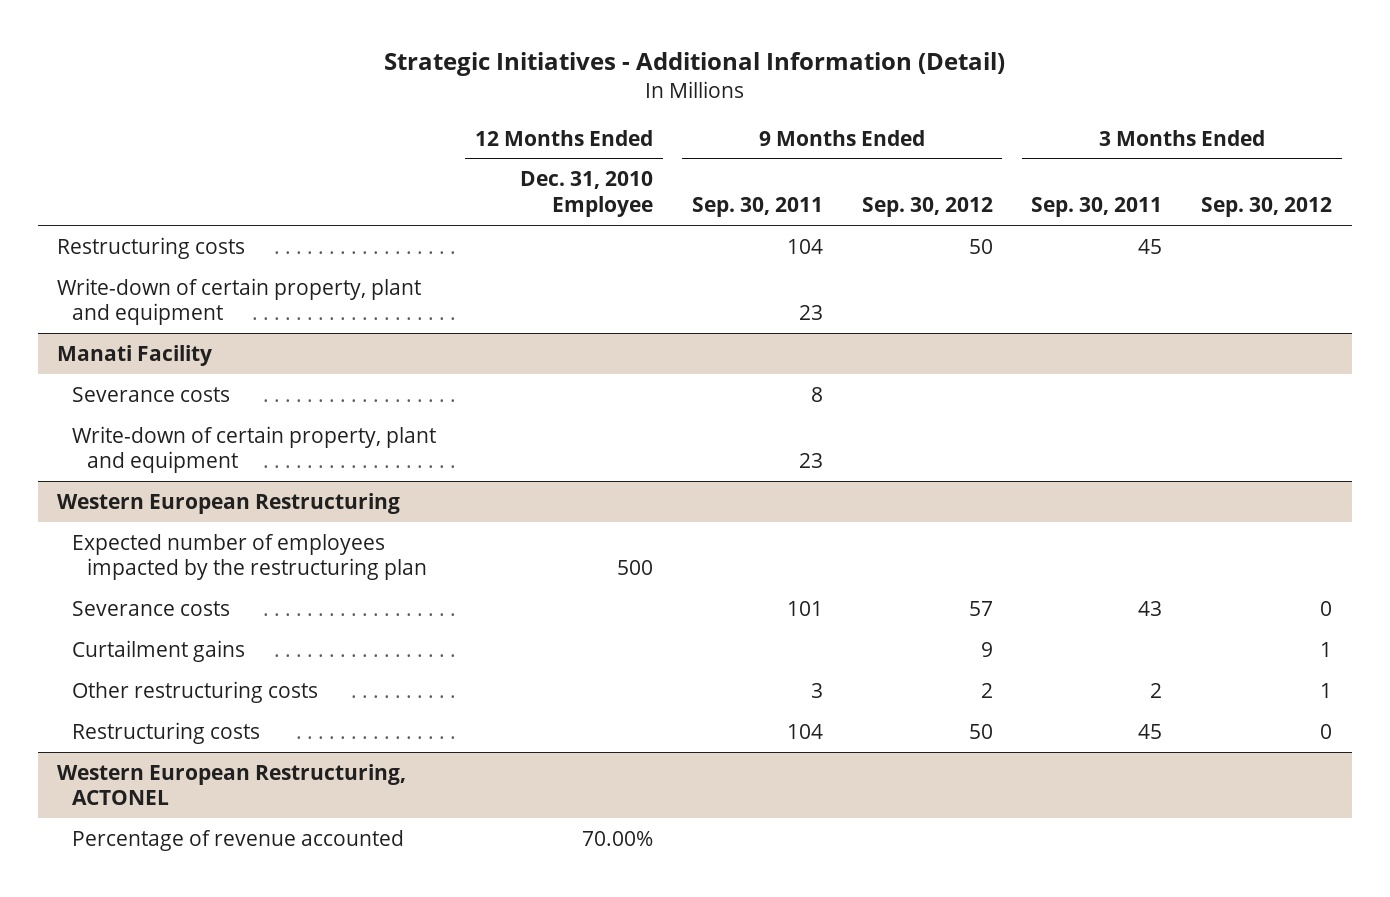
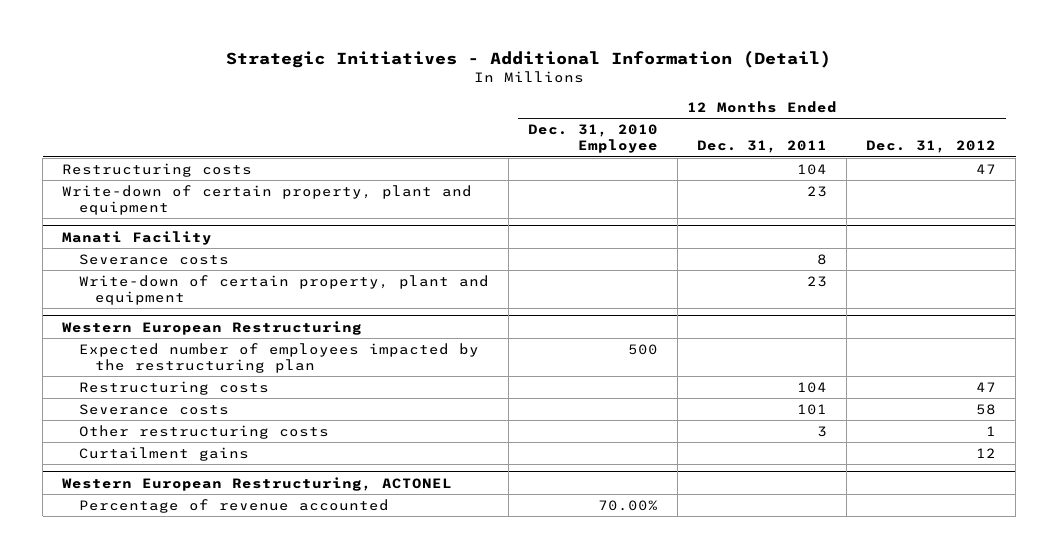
- | 12 Months Ended Dec. 31, 2010 Employee | 9 Months Ended Sep. 30, 2011 | 9 Months Ended Sep. 30, 2012 | 3 Months Ended Sep. 30, 2011 | 3 Months Ended Sep. 30, 2012
+ | 12 Months Ended Dec. 31, 2010 Employee | 12 Months Ended Dec. 31, 2011 | 12 Months Ended Dec. 31, 2012
@ Western European Restructuring
moved up: Restructuring costs | | 104 | 47
moved down: Curtailment gains | | | 12

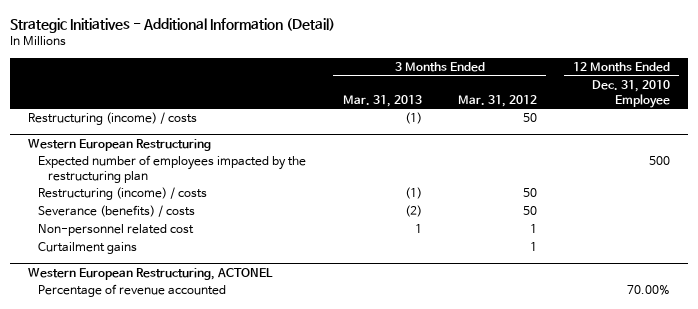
- | 12 Months Ended Dec. 31, 2010 Employee | 12 Months Ended Dec. 31, 2011 | 12 Months Ended Dec. 31, 2012
+ | 3 Months Ended Mar. 31, 2013 | 3 Months Ended Mar. 31, 2012 | 12 Months Ended Dec. 31, 2010 Employee
- Restructuring costs | | 104 | 47
- Write-down of certain property, plant and equipment | | 23 |
- Manati Facility
- Severance costs | | 8 |
- Write-down of certain property, plant and equipment | | 23 |
+ Restructuring (income) / costs | (1) | 50 |
@ Western European Restructuring
- Restructuring costs | | 104 | 47
- Severance costs | | 101 | 58
- Other restructuring costs | | 3 | 1
+ Restructuring (income) / costs | (1) | 50 |
+ Severance (benefits) / costs | (2) | 50 |
+ Non-personnel related cost | 1 | 1 |

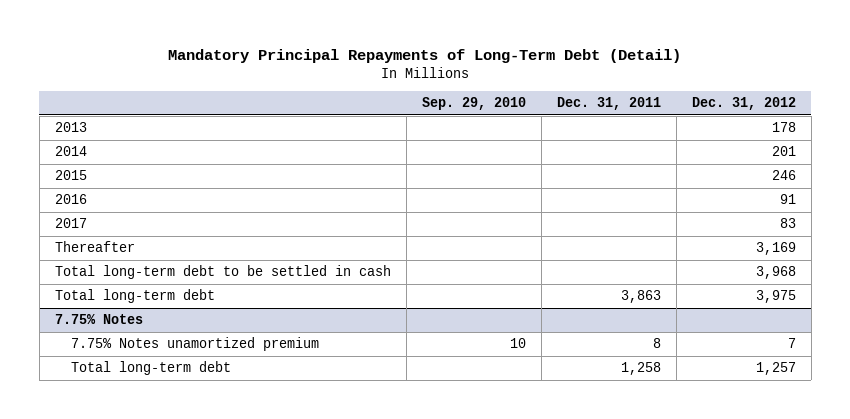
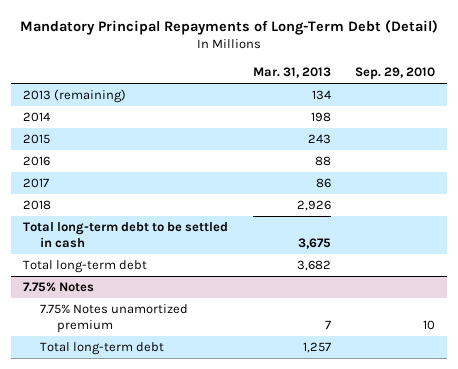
- | Sep. 29, 2010 | Dec. 31, 2011 | Dec. 31, 2012
+ | Mar. 31, 2013 | Sep. 29, 2010
- 2013 | | | 178
+ 2013 (remaining) | 134 |
- Thereafter | | | 3,169
+ 2018 | 2,926 |

